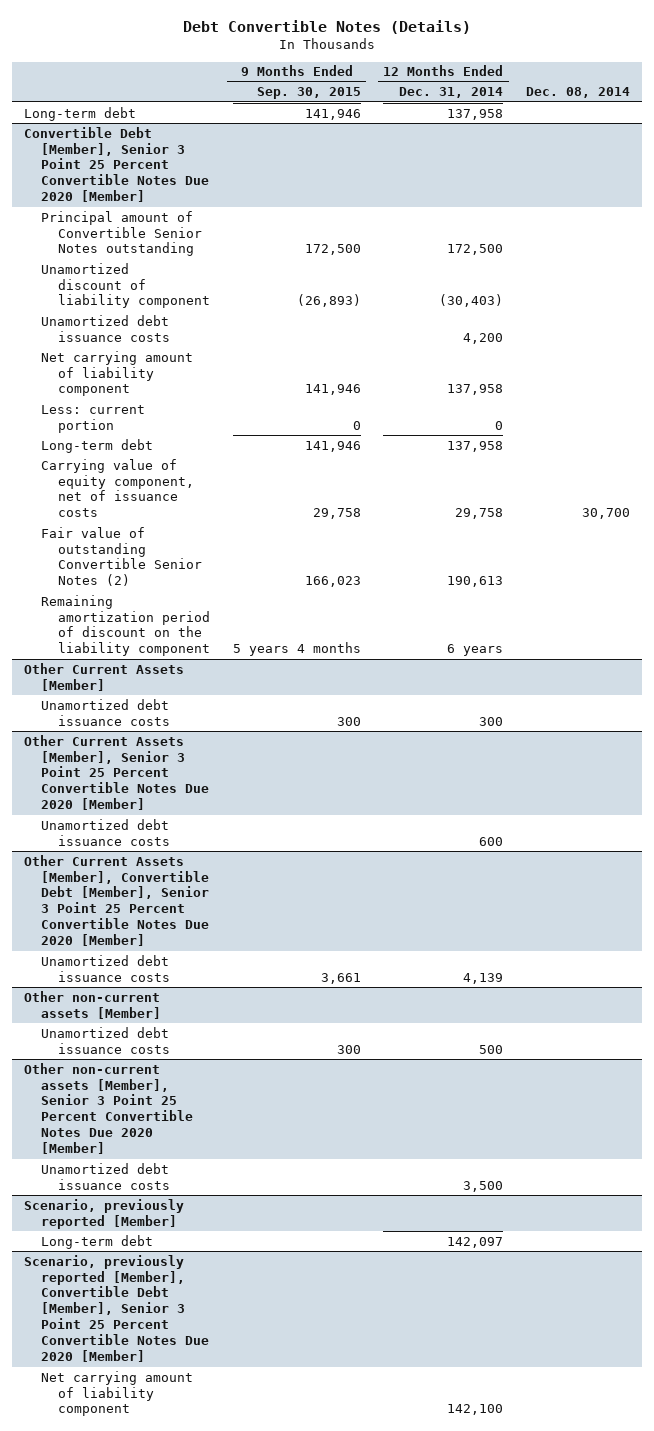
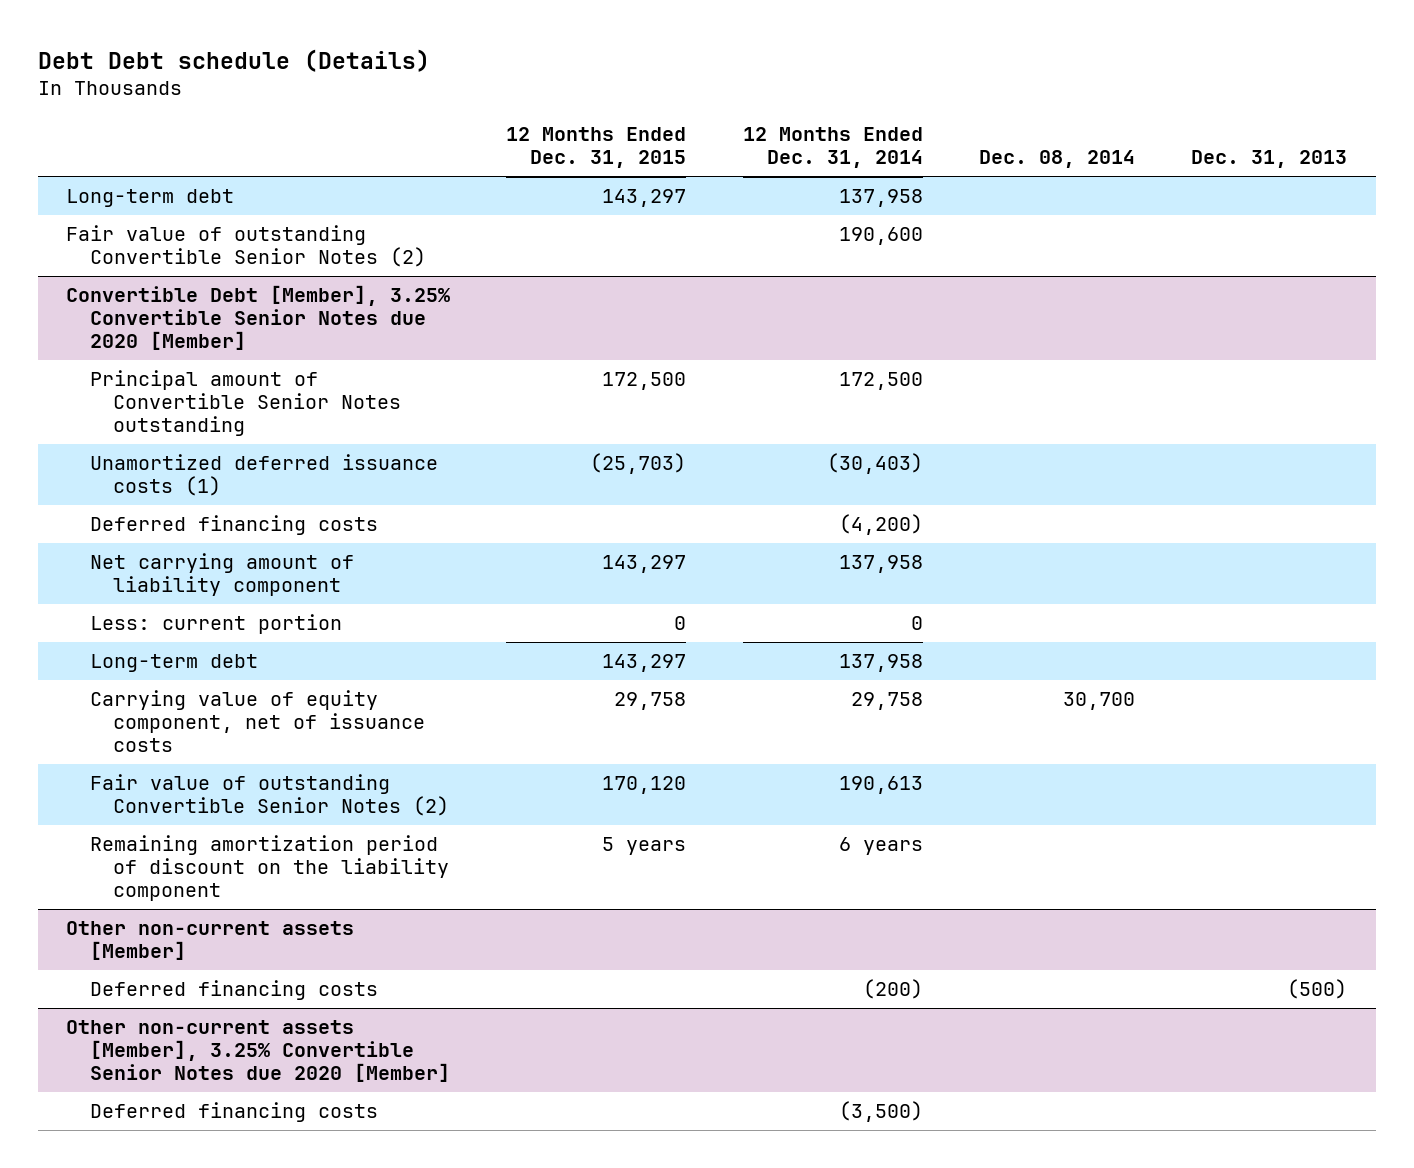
- Debt Convertible Notes (Details)
+ Debt Debt schedule (Details)
- | 9 Months Ended Sep. 30, 2015 | 12 Months Ended Dec. 31, 2014 | Dec. 08, 2014
+ | 12 Months Ended Dec. 31, 2015 | 12 Months Ended Dec. 31, 2014 | Dec. 08, 2014 | Dec. 31, 2013
- Convertible Debt [Member], Senior 3 Point 25 Percent Convertible Notes Due 2020 [Member]
+ Fair value of outstanding Convertible Senior Notes (2) | | 190,600 | |
+ Convertible Debt [Member], 3.25% Convertible Senior Notes due 2020 [Member]
- Unamortized discount of liability component | (26,893) | (30,403) |
- Unamortized debt issuance costs | | 4,200 |
+ Unamortized deferred issuance costs (1) | (25,703) | (30,403) | |
+ Deferred financing costs | | (4,200) | |
- Other Current Assets [Member]
- Unamortized debt issuance costs | 300 | 300 |
- Other Current Assets [Member], Senior 3 Point 25 Percent Convertible Notes Due 2020 [Member]
- Unamortized debt issuance costs | | 600 |
- Other Current Assets [Member], Convertible Debt [Member], Senior 3 Point 25 Percent Convertible Notes Due 2020 [Member]
- Unamortized debt issuance costs | 3,661 | 4,139 |
@ Other non-current assets [Member]
- Unamortized debt issuance costs | 300 | 500 |
- Other non-current assets [Member], Senior 3 Point 25 Percent Convertible Notes Due 2020 [Member]
- Unamortized debt issuance costs | | 3,500 |
- Scenario, previously reported [Member]
- Long-term debt | | 142,097 |
- Scenario, previously reported [Member], Convertible Debt [Member], Senior 3 Point 25 Percent Convertible Notes Due 2020 [Member]
- Net carrying amount of liability component | | 142,100 |
@ Other non-current assets [Member]
+ Deferred financing costs | | (200) | | (500)
+ Other non-current assets [Member], 3.25% Convertible Senior Notes due 2020 [Member]
+ Deferred financing costs | | (3,500) | |

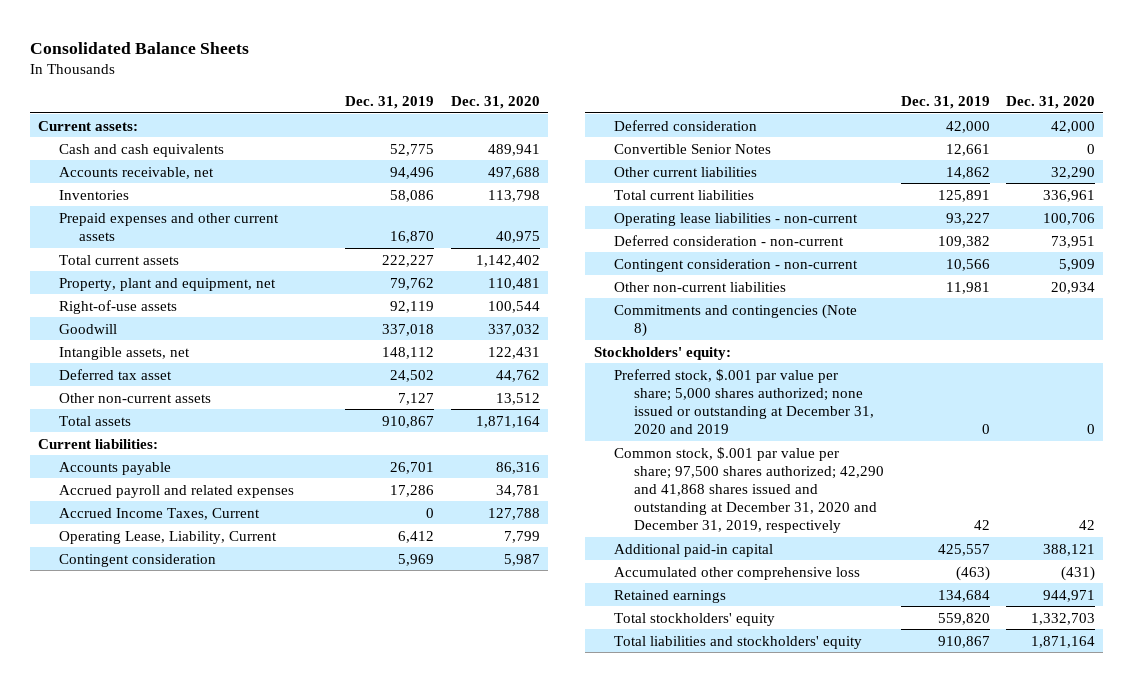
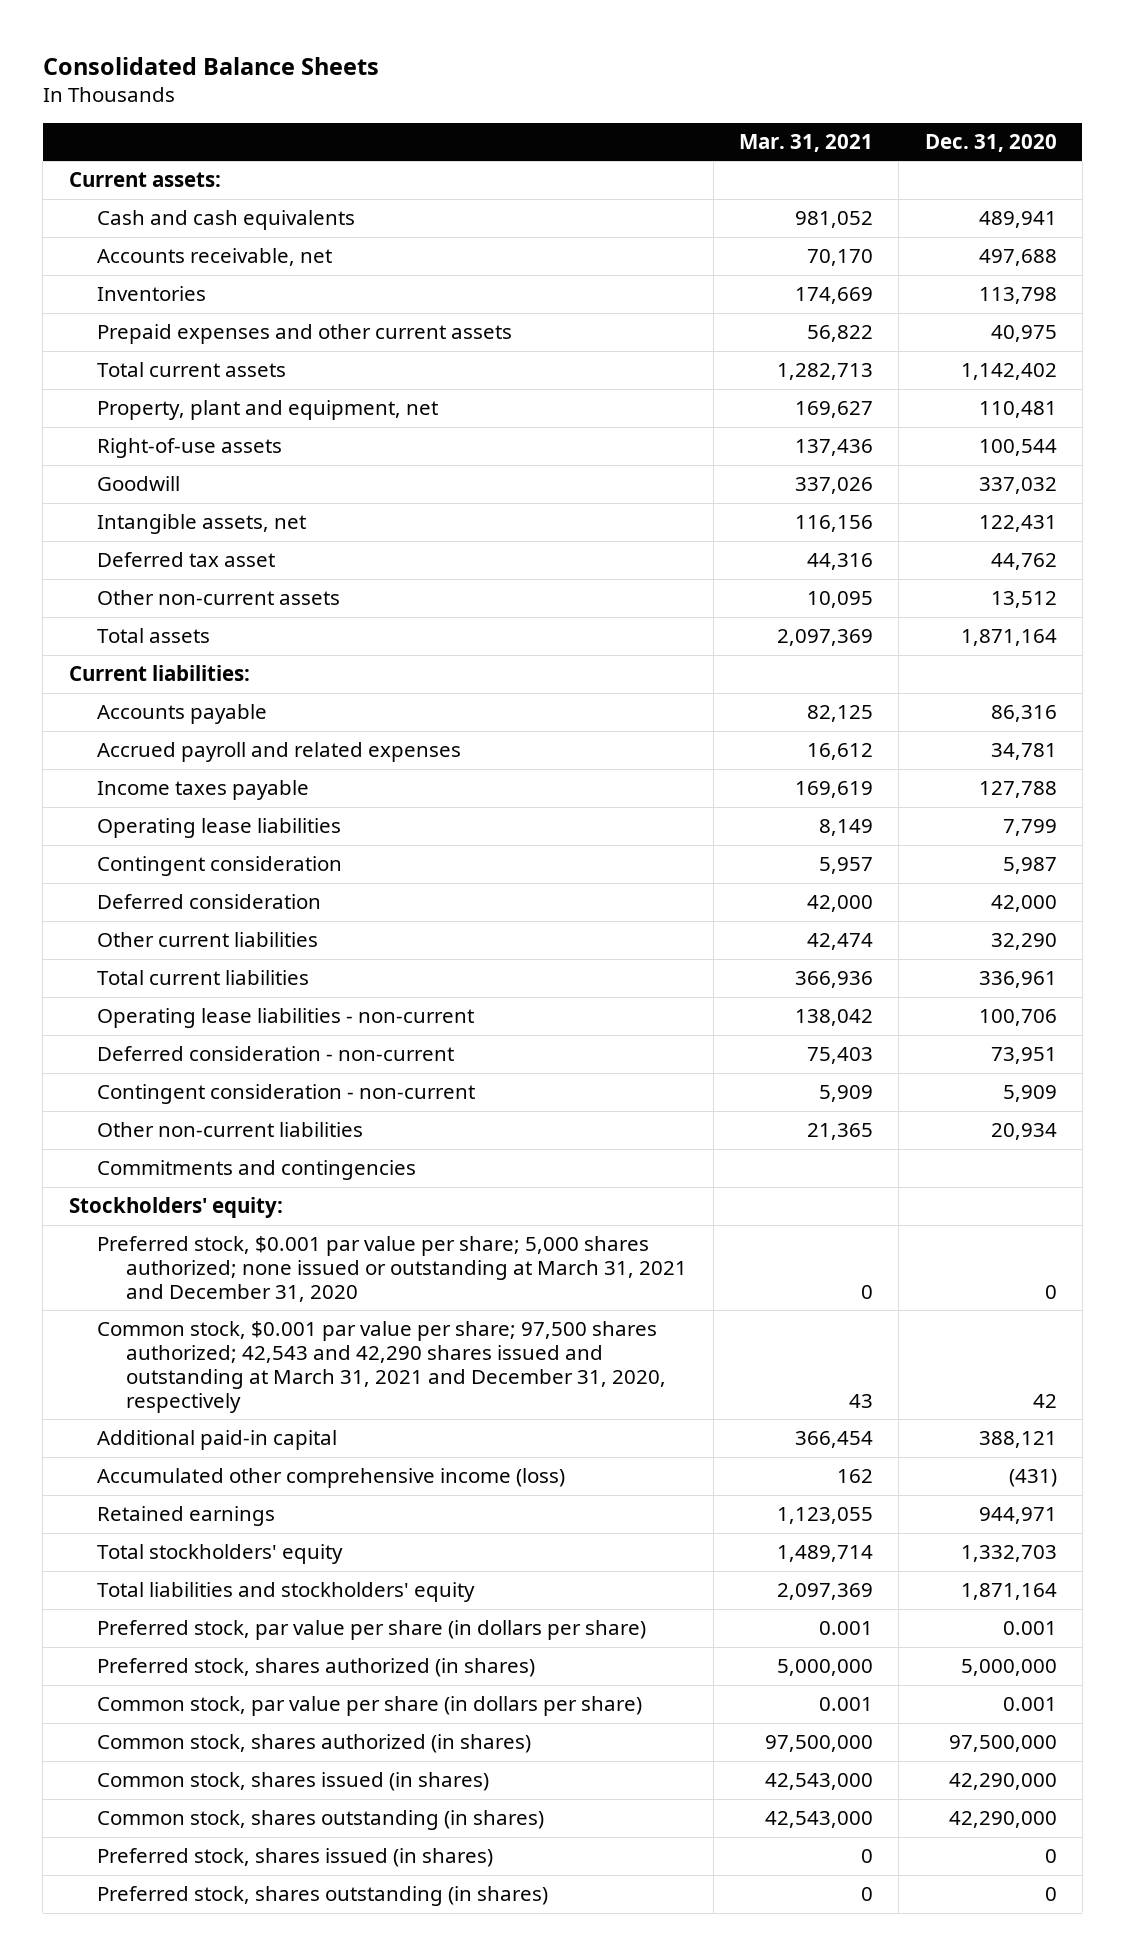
- | Dec. 31, 2019 | Dec. 31, 2020
+ | Mar. 31, 2021 | Dec. 31, 2020
- Accrued Income Taxes, Current | 0 | 127,788
- Operating Lease, Liability, Current | 6,412 | 7,799
+ Income taxes payable | 169,619 | 127,788
+ Operating lease liabilities | 8,149 | 7,799
- Convertible Senior Notes | 12,661 | 0
- Commitments and contingencies (Note 8)
+ Commitments and contingencies
- Preferred stock, $.001 par value per share; 5,000 shares authorized; none issued or outstanding at December 31, 2020 and 2019 | 0 | 0
- Common stock, $.001 par value per share; 97,500 shares authorized; 42,290 and 41,868 shares issued and outstanding at December 31, 2020 and December 31, 2019, respectively | 42 | 42
+ Preferred stock, $0.001 par value per share; 5,000 shares authorized; none issued or outstanding at March 31, 2021 and December 31, 2020 | 0 | 0
+ Common stock, $0.001 par value per share; 97,500 shares authorized; 42,543 and 42,290 shares issued and outstanding at March 31, 2021 and December 31, 2020, respectively | 43 | 42
- Accumulated other comprehensive loss | (463) | (431)
+ Accumulated other comprehensive income (loss) | 162 | (431)
+ Preferred stock, par value per share (in dollars per share) | 0.001 | 0.001
+ Preferred stock, shares authorized (in shares) | 5,000,000 | 5,000,000
+ Common stock, par value per share (in dollars per share) | 0.001 | 0.001
+ Common stock, shares authorized (in shares) | 97,500,000 | 97,500,000
+ Common stock, shares issued (in shares) | 42,543,000 | 42,290,000
+ Common stock, shares outstanding (in shares) | 42,543,000 | 42,290,000
+ Preferred stock, shares issued (in shares) | 0 | 0
+ Preferred stock, shares outstanding (in shares) | 0 | 0

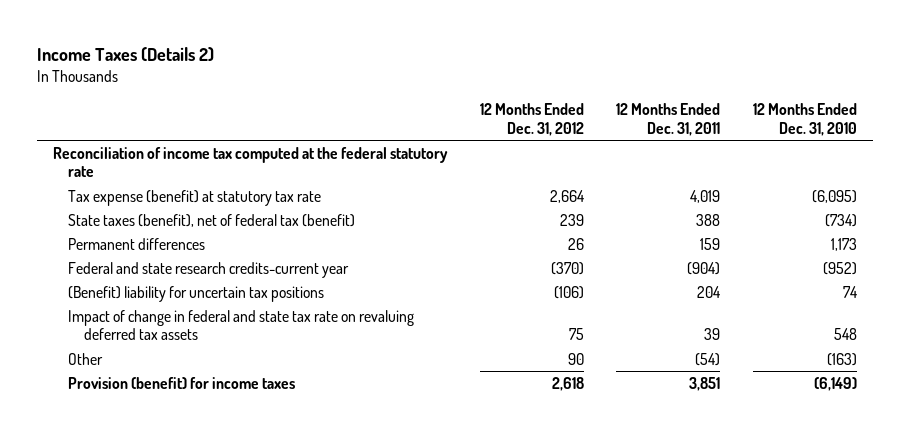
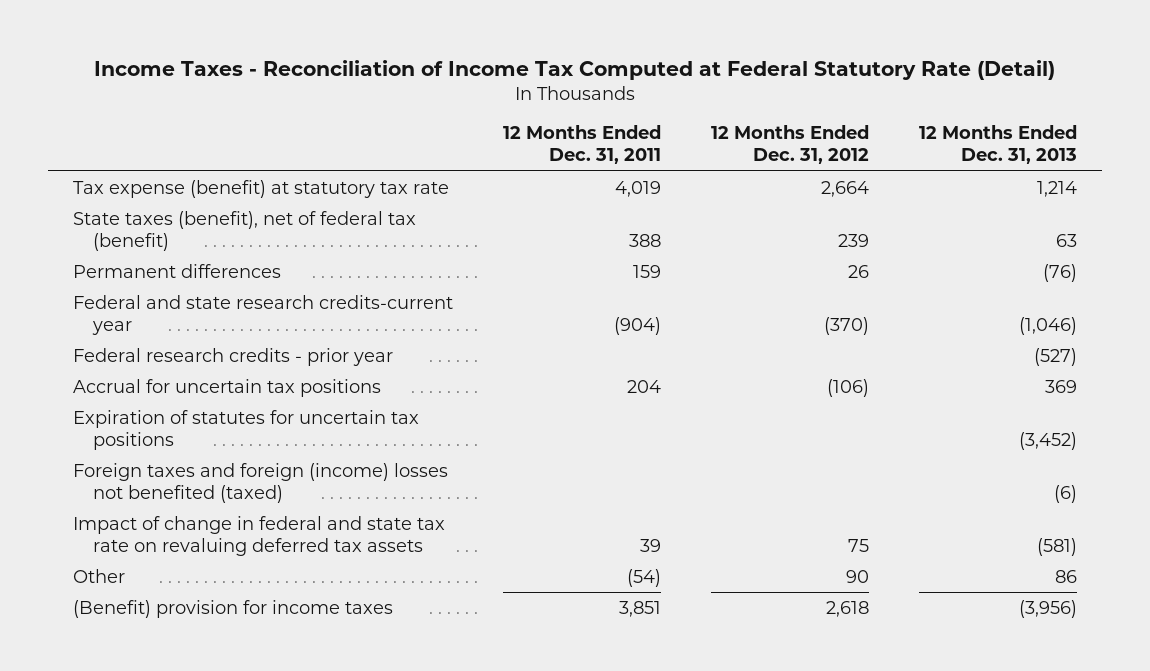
- Income Taxes (Details 2)
+ Income Taxes - Reconciliation of Income Tax Computed at Federal Statutory Rate (Detail)
- | 12 Months Ended Dec. 31, 2012 | 12 Months Ended Dec. 31, 2011 | 12 Months Ended Dec. 31, 2010
+ | 12 Months Ended Dec. 31, 2011 | 12 Months Ended Dec. 31, 2012 | 12 Months Ended Dec. 31, 2013
- Reconciliation of income tax computed at the federal statutory rate
- (Benefit) liability for uncertain tax positions | (106) | 204 | 74
+ Federal research credits - prior year | | | (527)
+ Accrual for uncertain tax positions | 204 | (106) | 369
+ Expiration of statutes for uncertain tax positions | | | (3,452)
+ Foreign taxes and foreign (income) losses not benefited (taxed) | | | (6)
- Provision (benefit) for income taxes | 2,618 | 3,851 | (6,149)
+ (Benefit) provision for income taxes | 3,851 | 2,618 | (3,956)

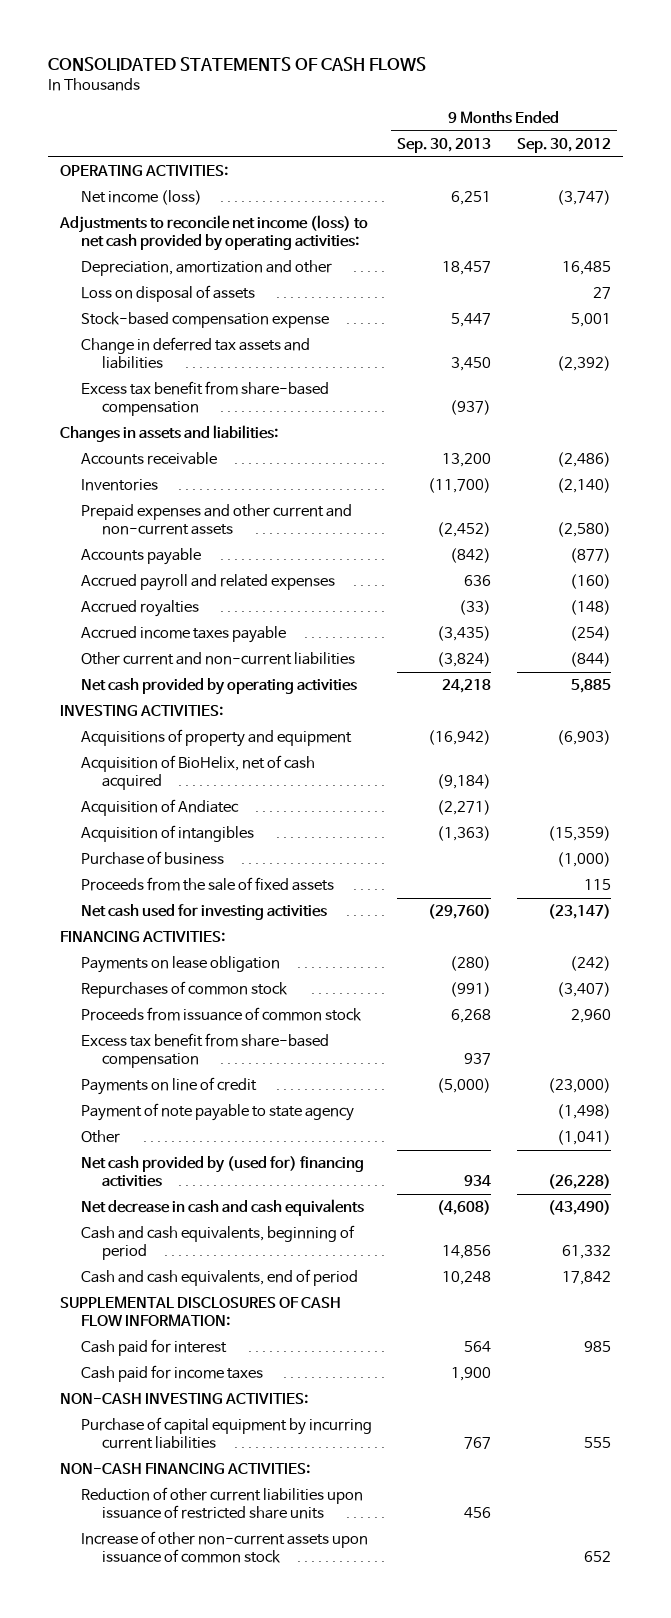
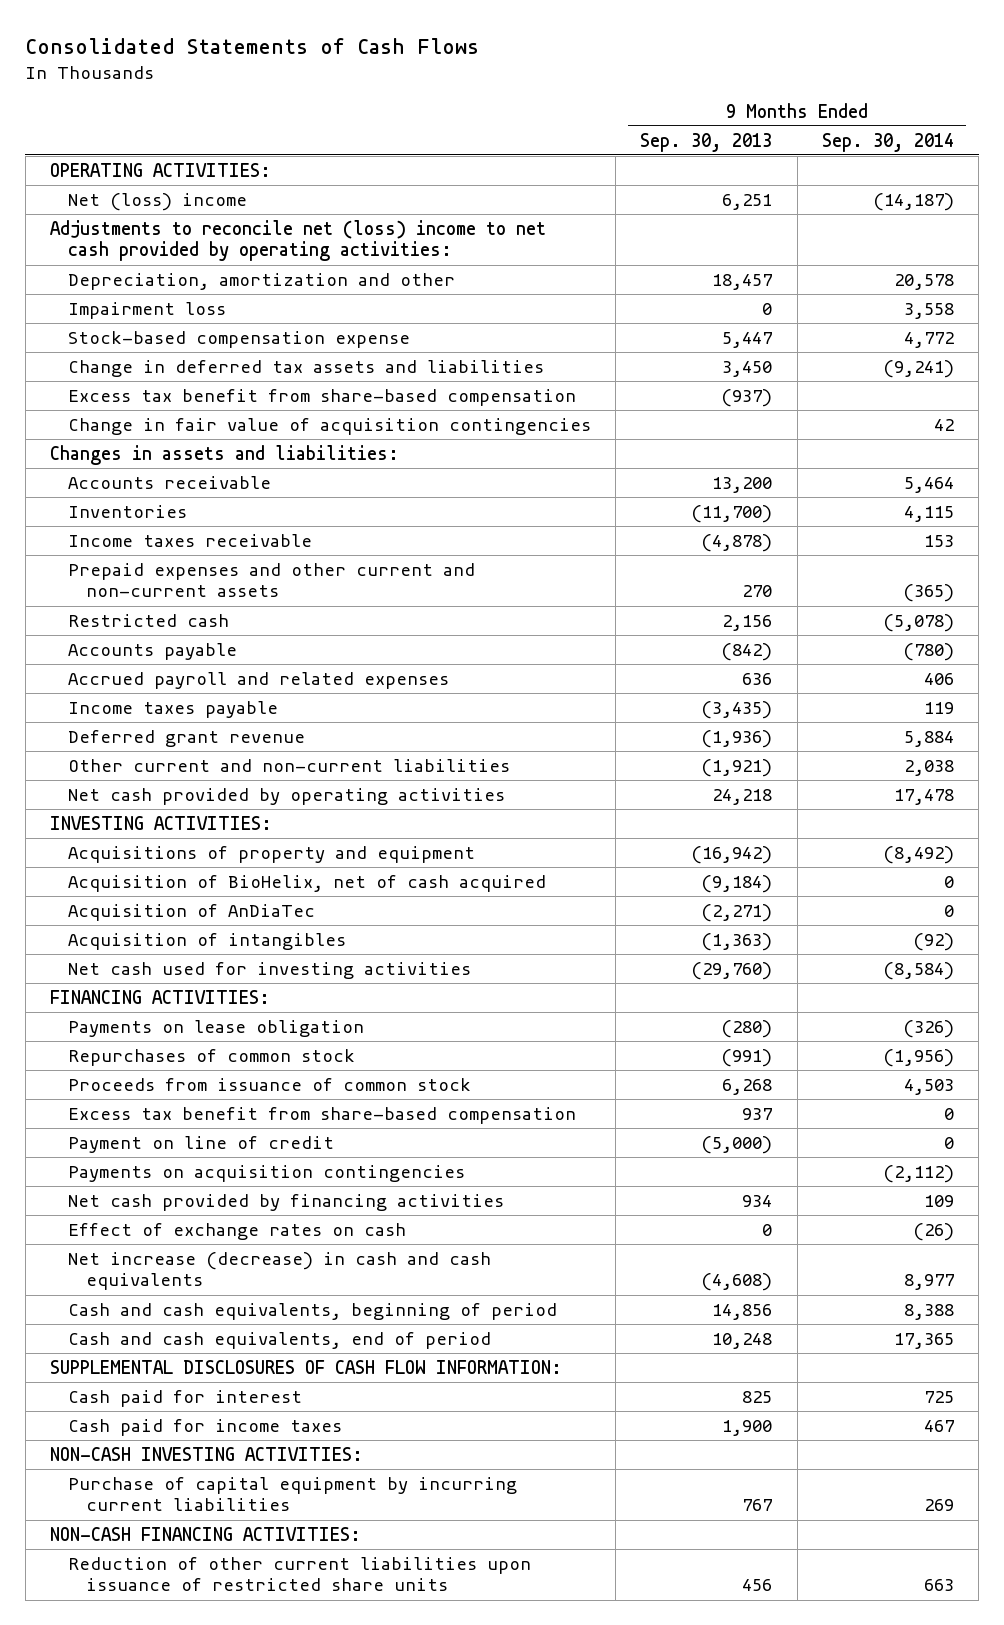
- CONSOLIDATED STATEMENTS OF CASH FLOWS
+ Consolidated Statements of Cash Flows
- | 9 Months Ended Sep. 30, 2013 | 9 Months Ended Sep. 30, 2012
+ | 9 Months Ended Sep. 30, 2013 | 9 Months Ended Sep. 30, 2014
- Net income (loss) | 6,251 | (3,747)
- Adjustments to reconcile net income (loss) to net cash provided by operating activities:
+ Net (loss) income | 6,251 | (14,187)
+ Adjustments to reconcile net (loss) income to net cash provided by operating activities:
- Loss on disposal of assets | | 27
+ Impairment loss | 0 | 3,558
+ Change in fair value of acquisition contingencies | | 42
- Prepaid expenses and other current and non-current assets | (2,452) | (2,580)
+ Income taxes receivable | (4,878) | 153
+ Prepaid expenses and other current and non-current assets | 270 | (365)
+ Restricted cash | 2,156 | (5,078)
- Accrued royalties | (33) | (148)
- Accrued income taxes payable | (3,435) | (254)
- Other current and non-current liabilities | (3,824) | (844)
+ Income taxes payable | (3,435) | 119
+ Deferred grant revenue | (1,936) | 5,884
+ Other current and non-current liabilities | (1,921) | 2,038
- Acquisition of Andiatec | (2,271) |
+ Acquisition of AnDiaTec | (2,271) | 0
- Purchase of business | | (1,000)
- Proceeds from the sale of fixed assets | | 115
- Payments on line of credit | (5,000) | (23,000)
- Payment of note payable to state agency | | (1,498)
- Other | | (1,041)
- Net cash provided by (used for) financing activities | 934 | (26,228)
- Net decrease in cash and cash equivalents | (4,608) | (43,490)
+ Payment on line of credit | (5,000) | 0
+ Payments on acquisition contingencies | | (2,112)
+ Net cash provided by financing activities | 934 | 109
+ Effect of exchange rates on cash | 0 | (26)
+ Net increase (decrease) in cash and cash equivalents | (4,608) | 8,977
- Cash paid for interest | 564 | 985
+ Cash paid for interest | 825 | 725
- Increase of other non-current assets upon issuance of common stock | | 652

